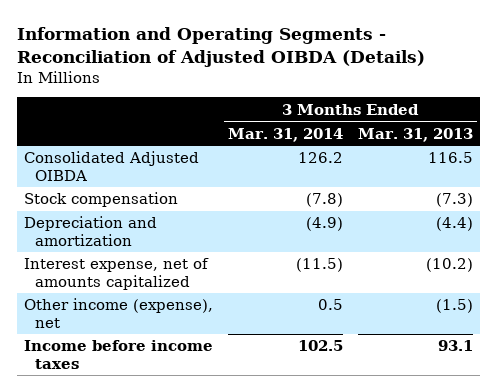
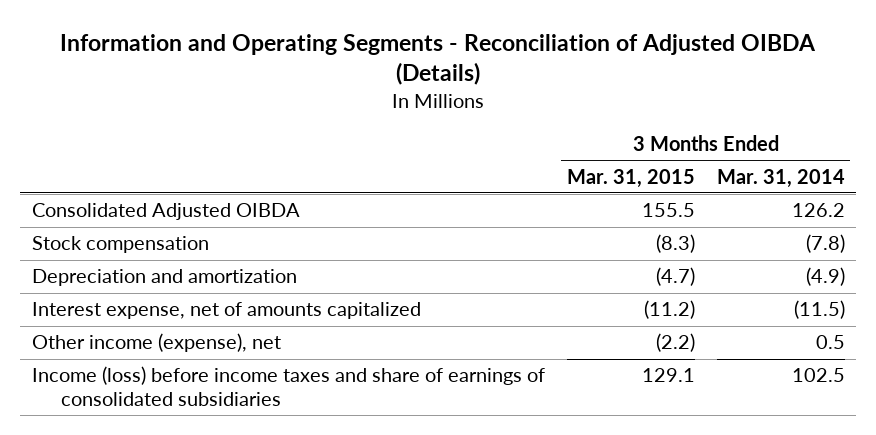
- | 3 Months Ended Mar. 31, 2014 | 3 Months Ended Mar. 31, 2013
+ | 3 Months Ended Mar. 31, 2015 | 3 Months Ended Mar. 31, 2014
- Income before income taxes | 102.5 | 93.1
+ Income (loss) before income taxes and share of earnings of consolidated subsidiaries | 129.1 | 102.5

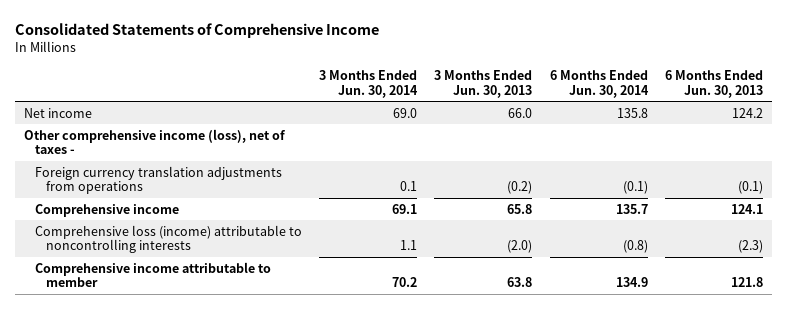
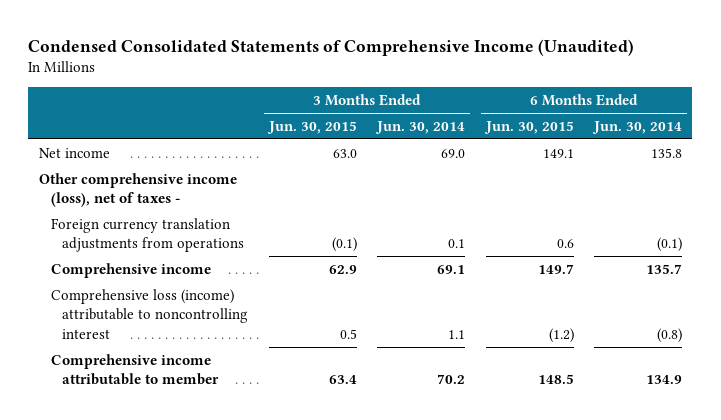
- Consolidated Statements of Comprehensive Income
+ Condensed Consolidated Statements of Comprehensive Income (Unaudited)
- | 3 Months Ended Jun. 30, 2014 | 3 Months Ended Jun. 30, 2013 | 6 Months Ended Jun. 30, 2014 | 6 Months Ended Jun. 30, 2013
+ | 3 Months Ended Jun. 30, 2015 | 3 Months Ended Jun. 30, 2014 | 6 Months Ended Jun. 30, 2015 | 6 Months Ended Jun. 30, 2014
- Comprehensive loss (income) attributable to noncontrolling interests | 1.1 | (2.0) | (0.8) | (2.3)
+ Comprehensive loss (income) attributable to noncontrolling interest | 0.5 | 1.1 | (1.2) | (0.8)

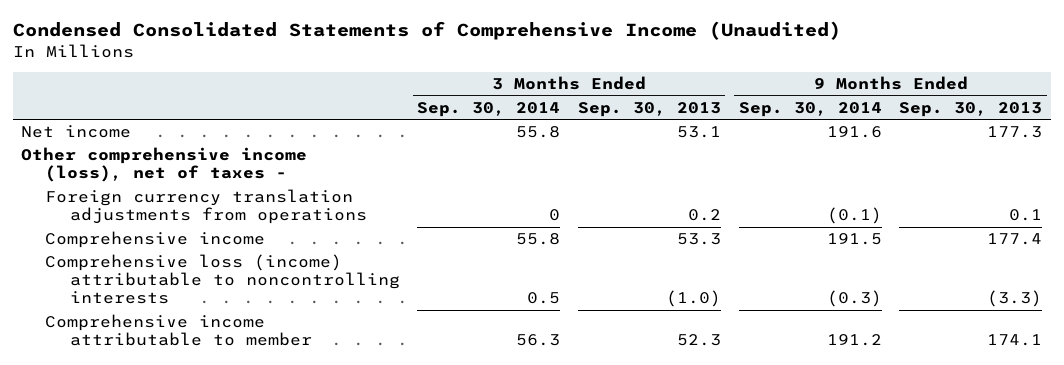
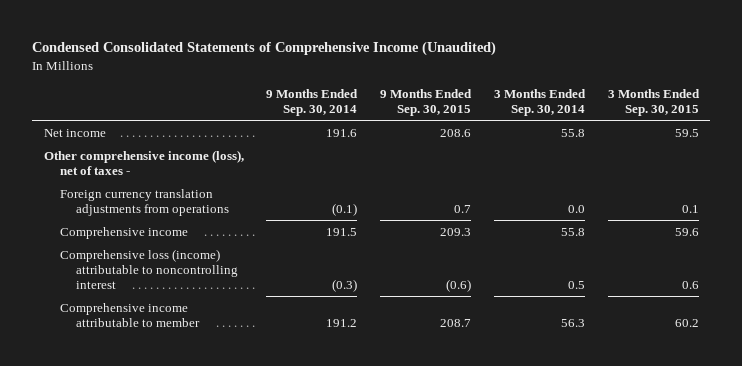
- | 3 Months Ended Sep. 30, 2014 | 3 Months Ended Sep. 30, 2013 | 9 Months Ended Sep. 30, 2014 | 9 Months Ended Sep. 30, 2013
+ | 9 Months Ended Sep. 30, 2014 | 9 Months Ended Sep. 30, 2015 | 3 Months Ended Sep. 30, 2014 | 3 Months Ended Sep. 30, 2015
- Foreign currency translation adjustments from operations | 0 | 0.2 | (0.1) | 0.1
+ Foreign currency translation adjustments from operations | (0.1) | 0.7 | 0.0 | 0.1
- Comprehensive loss (income) attributable to noncontrolling interests | 0.5 | (1.0) | (0.3) | (3.3)
+ Comprehensive loss (income) attributable to noncontrolling interest | (0.3) | (0.6) | 0.5 | 0.6

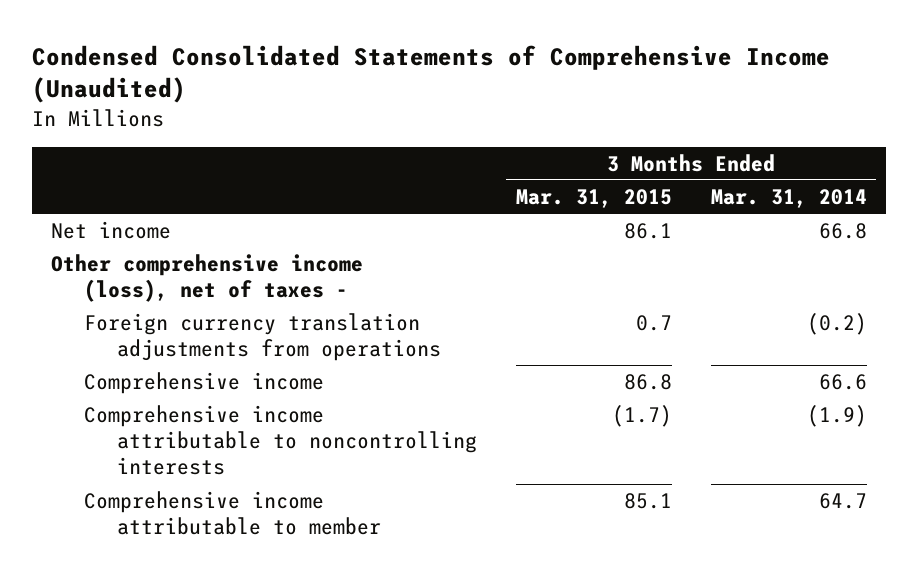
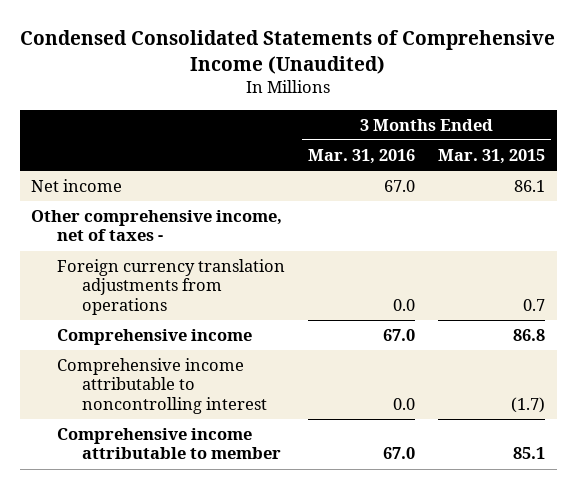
- | 3 Months Ended Mar. 31, 2015 | 3 Months Ended Mar. 31, 2014
+ | 3 Months Ended Mar. 31, 2016 | 3 Months Ended Mar. 31, 2015
- Other comprehensive income (loss), net of taxes -
+ Other comprehensive income, net of taxes -
- Comprehensive income attributable to noncontrolling interests | (1.7) | (1.9)
+ Comprehensive income attributable to noncontrolling interest | 0.0 | (1.7)

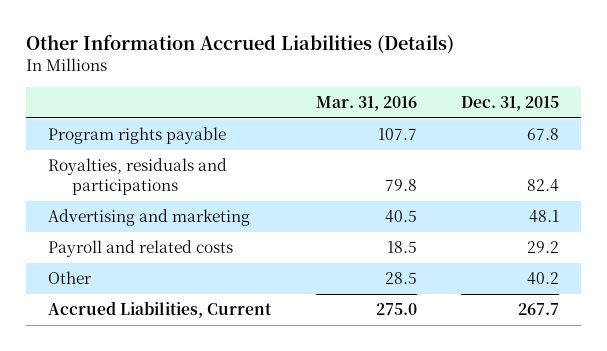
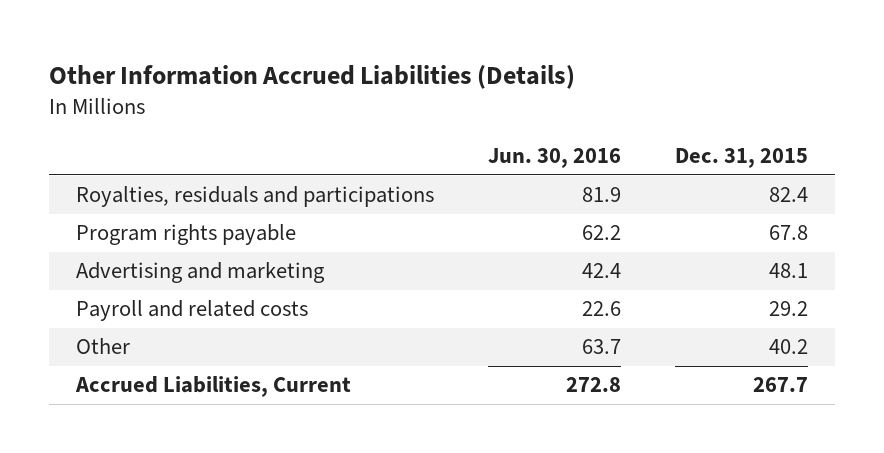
- | Mar. 31, 2016 | Dec. 31, 2015
+ | Jun. 30, 2016 | Dec. 31, 2015
moved down: Program rights payable | 62.2 | 67.8

